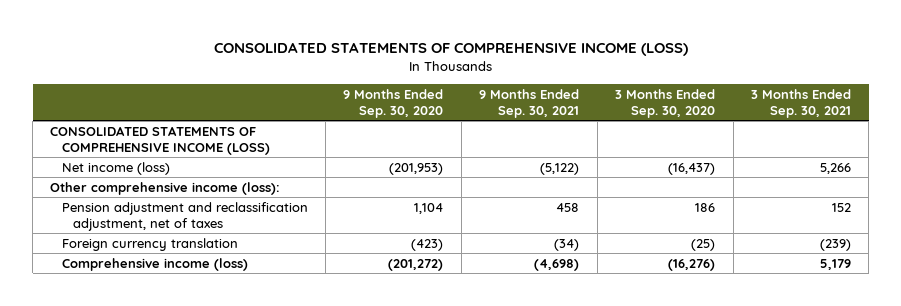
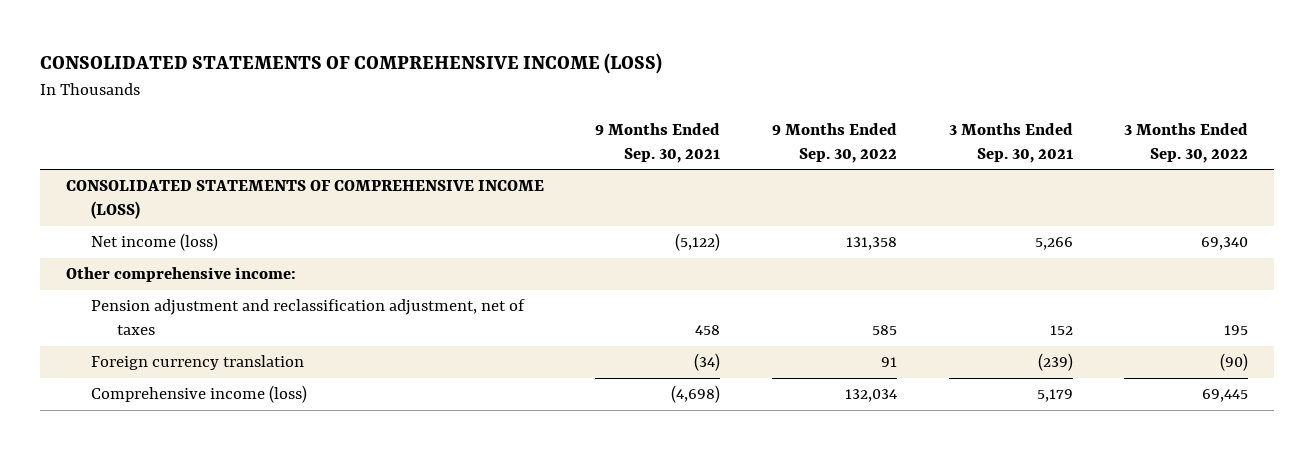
- | 9 Months Ended Sep. 30, 2020 | 9 Months Ended Sep. 30, 2021 | 3 Months Ended Sep. 30, 2020 | 3 Months Ended Sep. 30, 2021
+ | 9 Months Ended Sep. 30, 2021 | 9 Months Ended Sep. 30, 2022 | 3 Months Ended Sep. 30, 2021 | 3 Months Ended Sep. 30, 2022
- Other comprehensive income (loss):
+ Other comprehensive income:

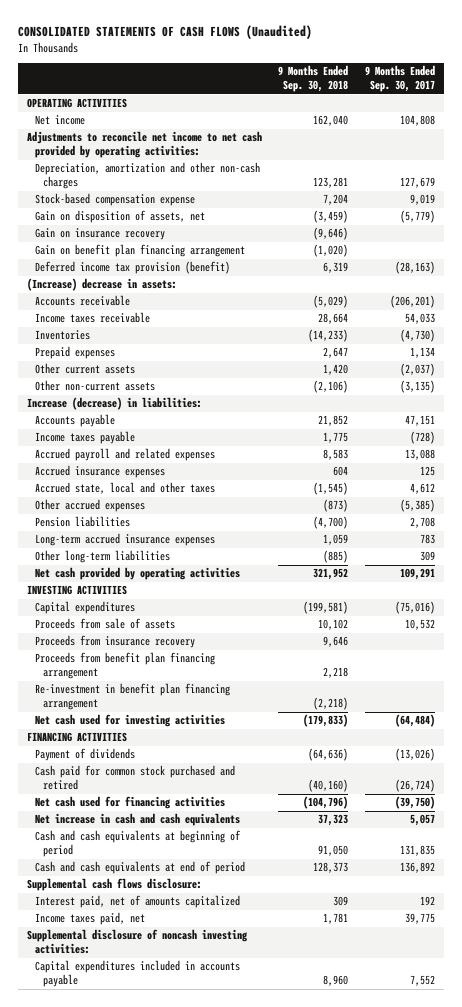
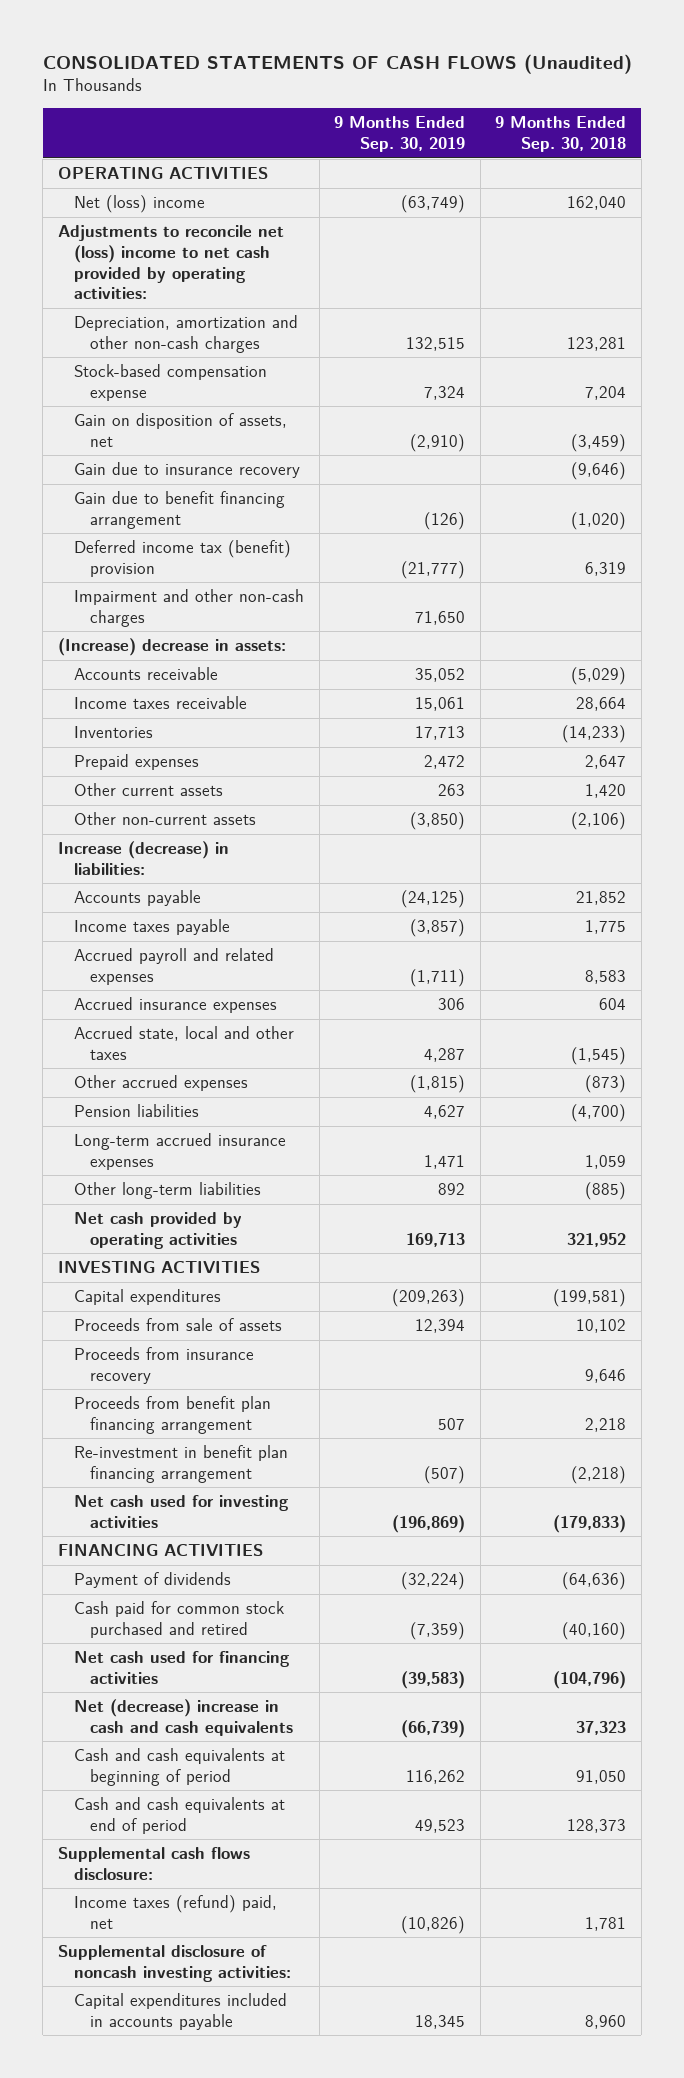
- | 9 Months Ended Sep. 30, 2018 | 9 Months Ended Sep. 30, 2017
+ | 9 Months Ended Sep. 30, 2019 | 9 Months Ended Sep. 30, 2018
- Net income | 162,040 | 104,808
- Adjustments to reconcile net income to net cash provided by operating activities:
+ Net (loss) income | (63,749) | 162,040
+ Adjustments to reconcile net (loss) income to net cash provided by operating activities:
- Gain on insurance recovery | (9,646) |
- Gain on benefit plan financing arrangement | (1,020) |
- Deferred income tax provision (benefit) | 6,319 | (28,163)
+ Gain due to insurance recovery | | (9,646)
+ Gain due to benefit financing arrangement | (126) | (1,020)
+ Deferred income tax (benefit) provision | (21,777) | 6,319
+ Impairment and other non-cash charges | 71,650 |
- Net increase in cash and cash equivalents | 37,323 | 5,057
+ Net (decrease) increase in cash and cash equivalents | (66,739) | 37,323
- Interest paid, net of amounts capitalized | 309 | 192
- Income taxes paid, net | 1,781 | 39,775
+ Income taxes (refund) paid, net | (10,826) | 1,781

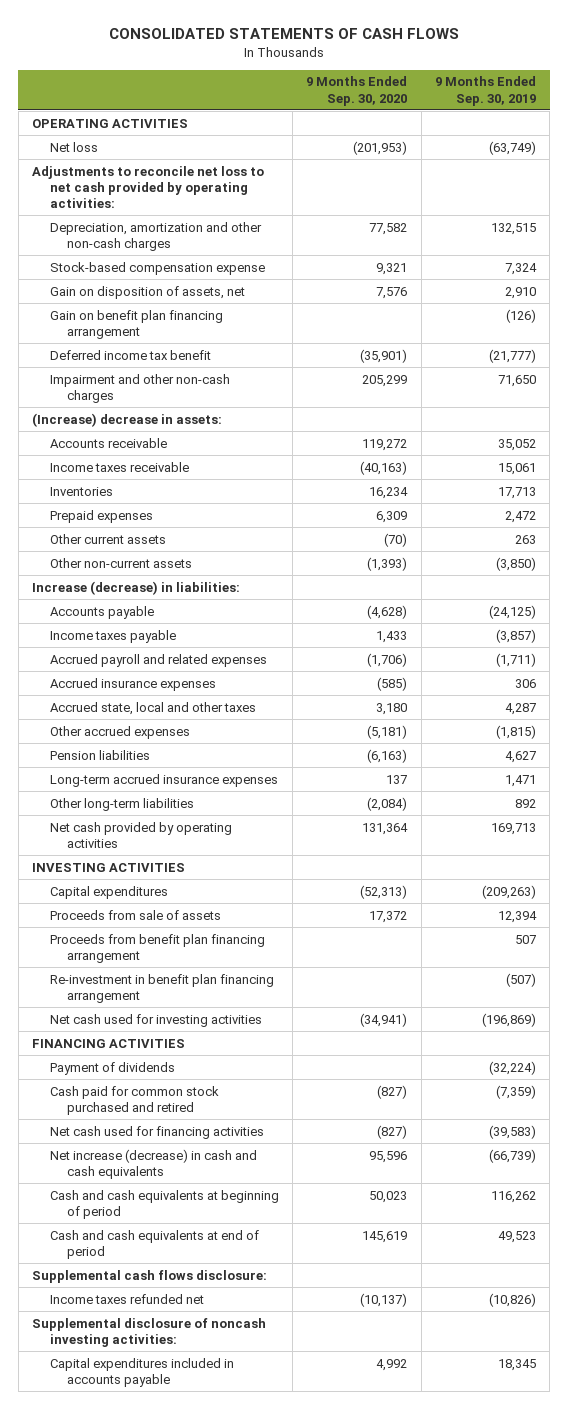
- CONSOLIDATED STATEMENTS OF CASH FLOWS (Unaudited)
+ CONSOLIDATED STATEMENTS OF CASH FLOWS
- | 9 Months Ended Sep. 30, 2019 | 9 Months Ended Sep. 30, 2018
+ | 9 Months Ended Sep. 30, 2020 | 9 Months Ended Sep. 30, 2019
- Net (loss) income | (63,749) | 162,040
- Adjustments to reconcile net (loss) income to net cash provided by operating activities:
+ Net loss | (201,953) | (63,749)
+ Adjustments to reconcile net loss to net cash provided by operating activities:
- Gain on disposition of assets, net | (2,910) | (3,459)
- Gain due to insurance recovery | | (9,646)
- Gain due to benefit financing arrangement | (126) | (1,020)
- Deferred income tax (benefit) provision | (21,777) | 6,319
+ Gain on disposition of assets, net | 7,576 | 2,910
+ Gain on benefit plan financing arrangement | | (126)
+ Deferred income tax benefit | (35,901) | (21,777)
- Proceeds from insurance recovery | | 9,646
- Net (decrease) increase in cash and cash equivalents | (66,739) | 37,323
+ Net increase (decrease) in cash and cash equivalents | 95,596 | (66,739)
- Income taxes (refund) paid, net | (10,826) | 1,781
+ Income taxes refunded net | (10,137) | (10,826)

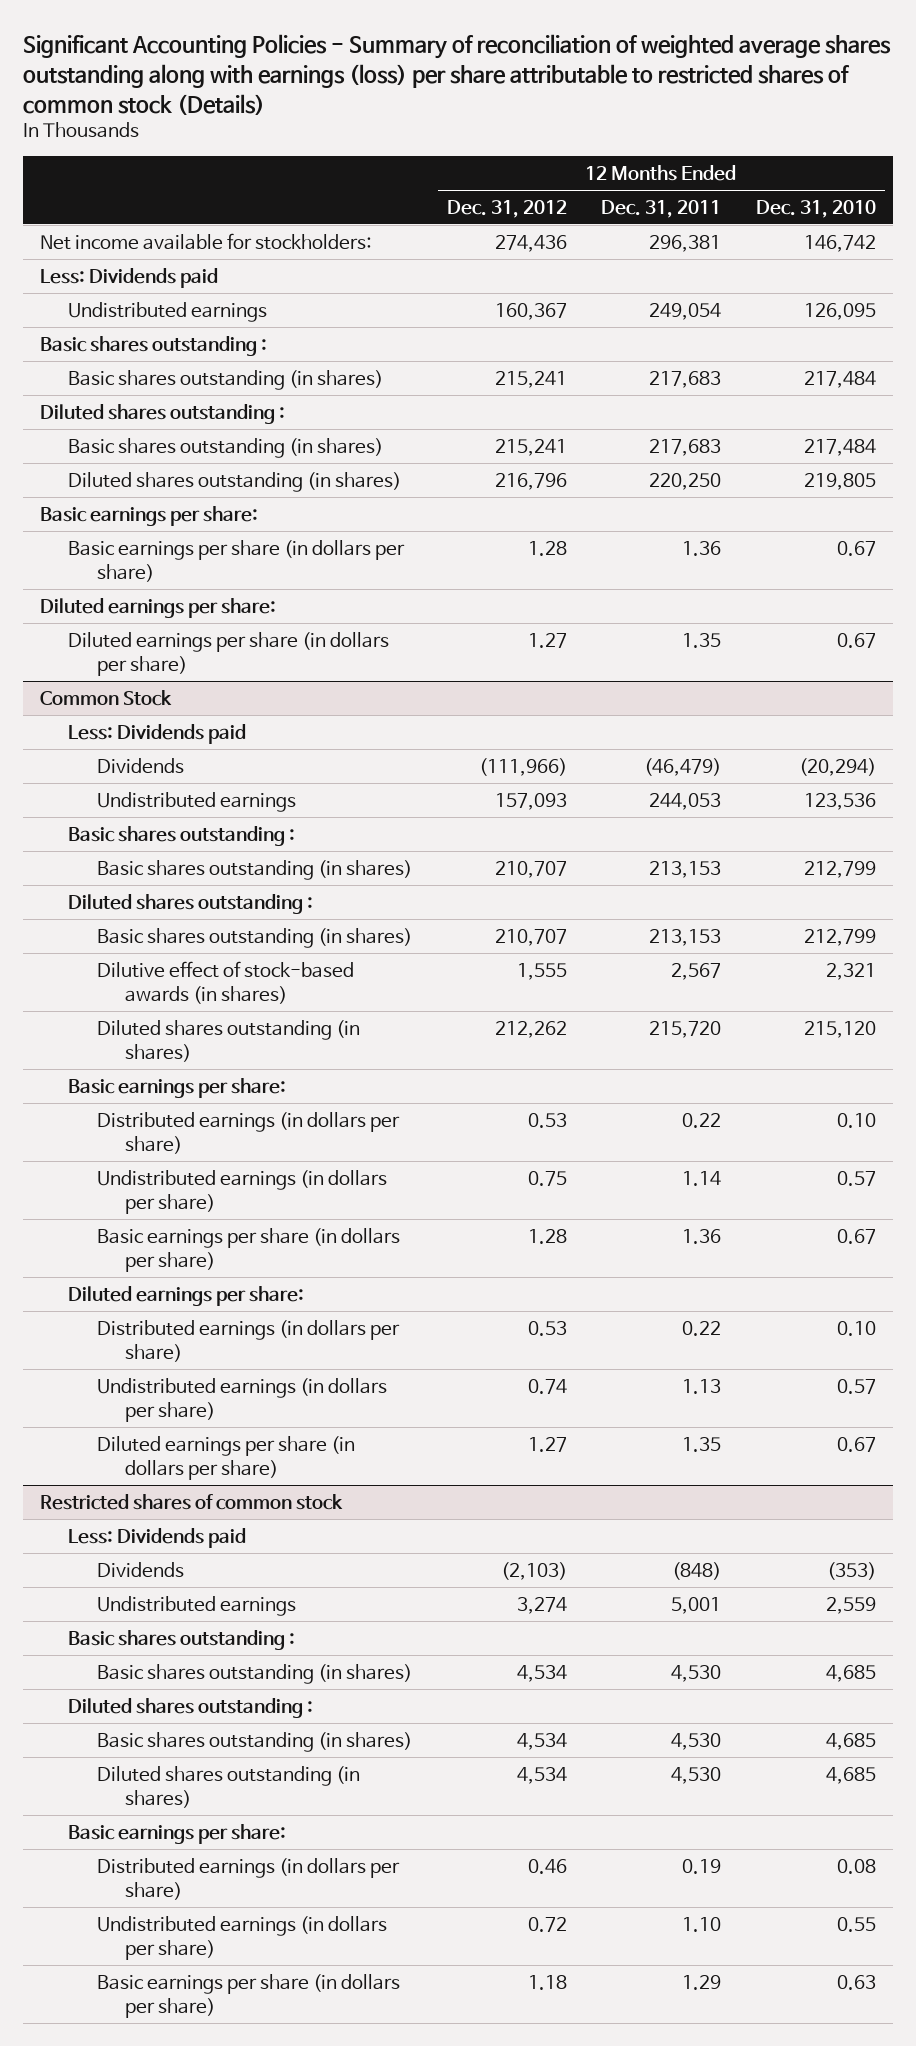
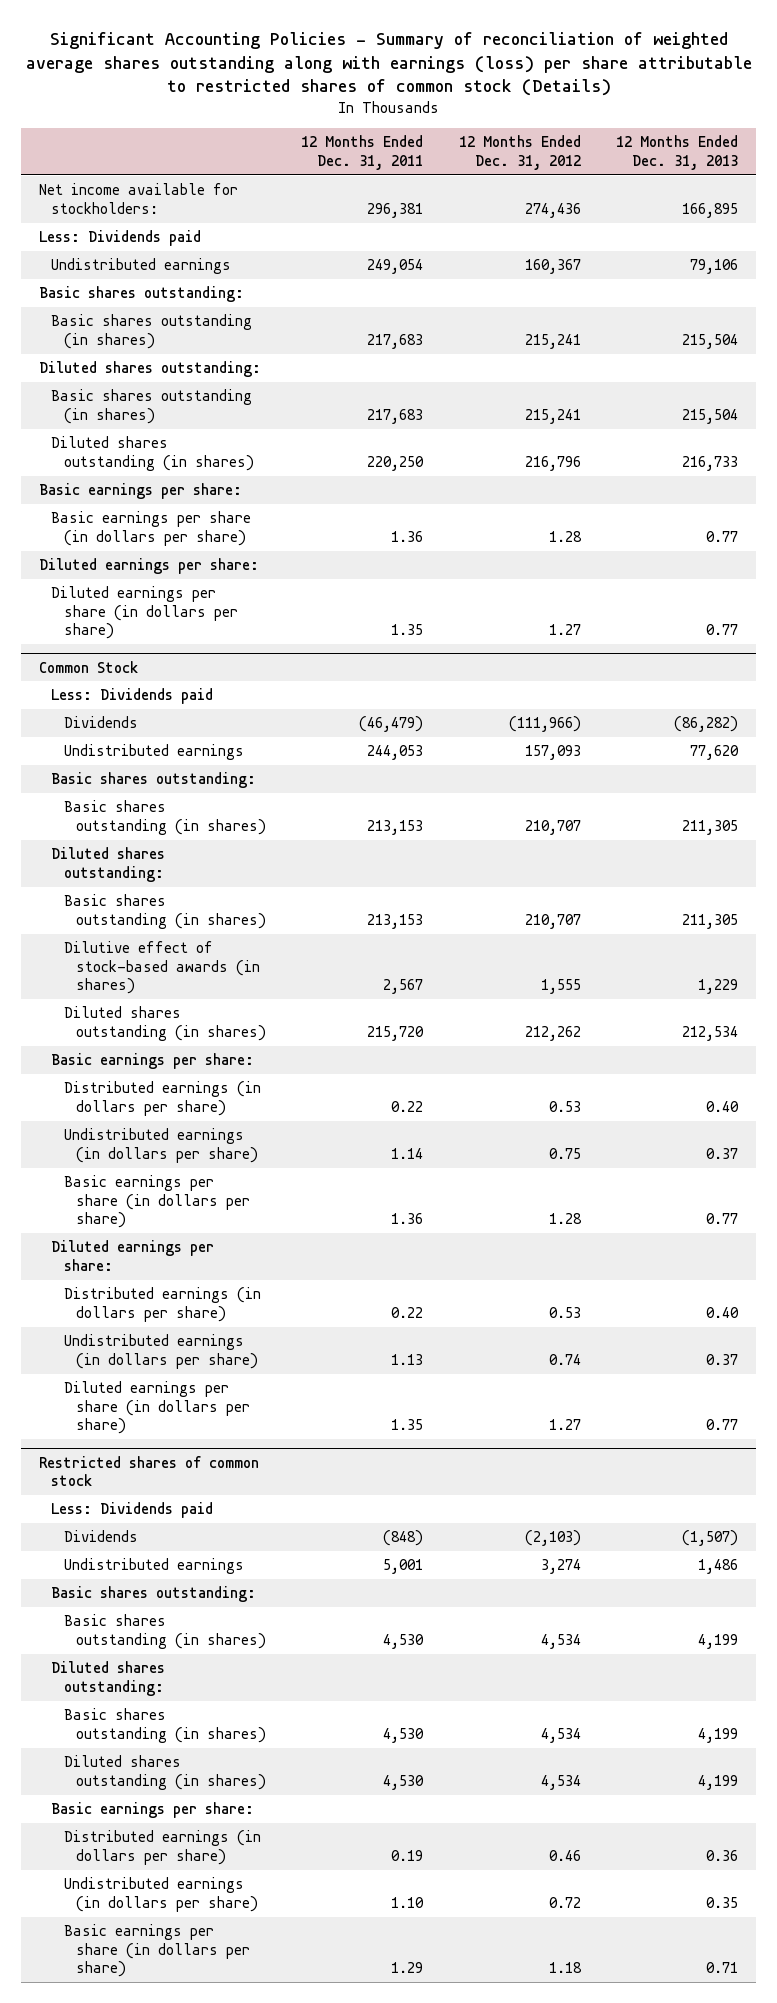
- | 12 Months Ended Dec. 31, 2012 | 12 Months Ended Dec. 31, 2011 | 12 Months Ended Dec. 31, 2010
+ | 12 Months Ended Dec. 31, 2011 | 12 Months Ended Dec. 31, 2012 | 12 Months Ended Dec. 31, 2013
- Basic shares outstanding :
+ Basic shares outstanding:
- Diluted shares outstanding :
+ Diluted shares outstanding:
@ Common Stock
- Basic shares outstanding :
+ Basic shares outstanding:
- Diluted shares outstanding :
+ Diluted shares outstanding:
@ Restricted shares of common stock
- Basic shares outstanding :
+ Basic shares outstanding:
- Diluted shares outstanding :
+ Diluted shares outstanding:

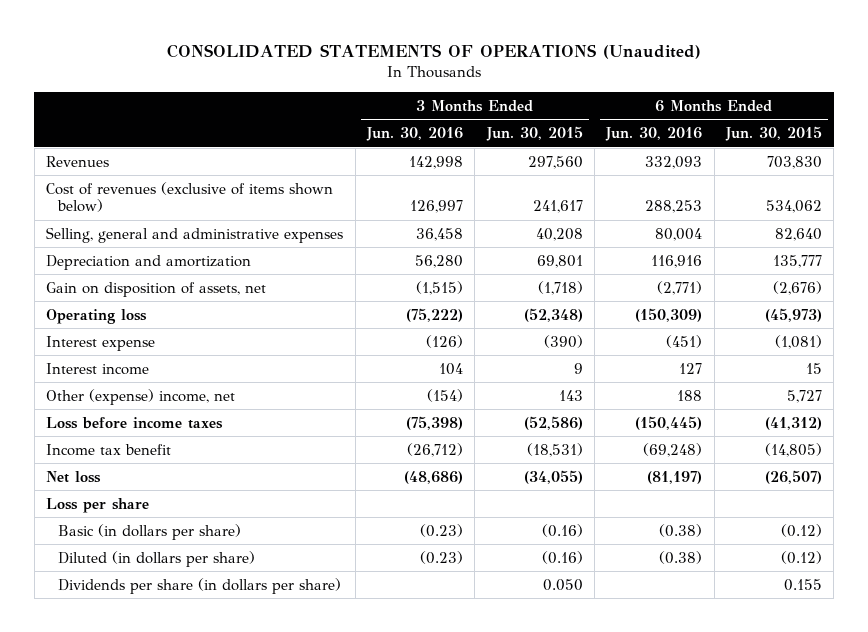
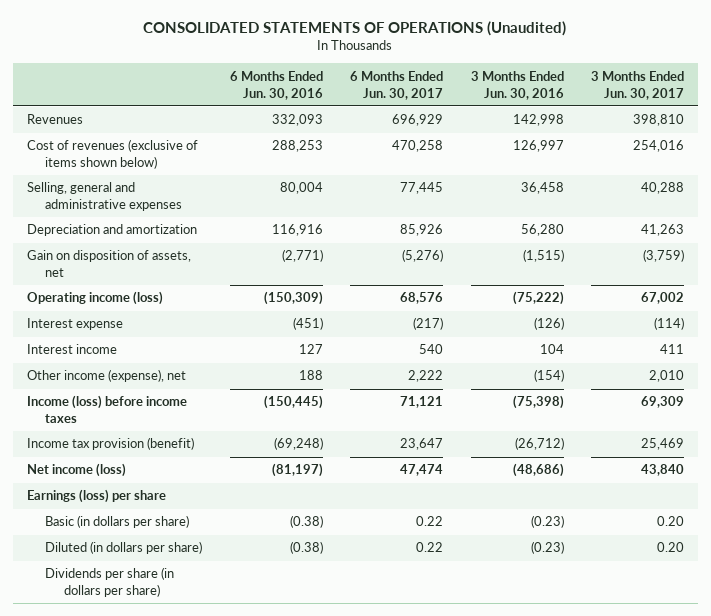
- | 3 Months Ended Jun. 30, 2016 | 3 Months Ended Jun. 30, 2015 | 6 Months Ended Jun. 30, 2016 | 6 Months Ended Jun. 30, 2015
+ | 6 Months Ended Jun. 30, 2016 | 6 Months Ended Jun. 30, 2017 | 3 Months Ended Jun. 30, 2016 | 3 Months Ended Jun. 30, 2017
- Operating loss | (75,222) | (52,348) | (150,309) | (45,973)
+ Operating income (loss) | (150,309) | 68,576 | (75,222) | 67,002
- Other (expense) income, net | (154) | 143 | 188 | 5,727
- Loss before income taxes | (75,398) | (52,586) | (150,445) | (41,312)
- Income tax benefit | (26,712) | (18,531) | (69,248) | (14,805)
- Net loss | (48,686) | (34,055) | (81,197) | (26,507)
- Loss per share
+ Other income (expense), net | 188 | 2,222 | (154) | 2,010
+ Income (loss) before income taxes | (150,445) | 71,121 | (75,398) | 69,309
+ Income tax provision (benefit) | (69,248) | 23,647 | (26,712) | 25,469
+ Net income (loss) | (81,197) | 47,474 | (48,686) | 43,840
+ Earnings (loss) per share

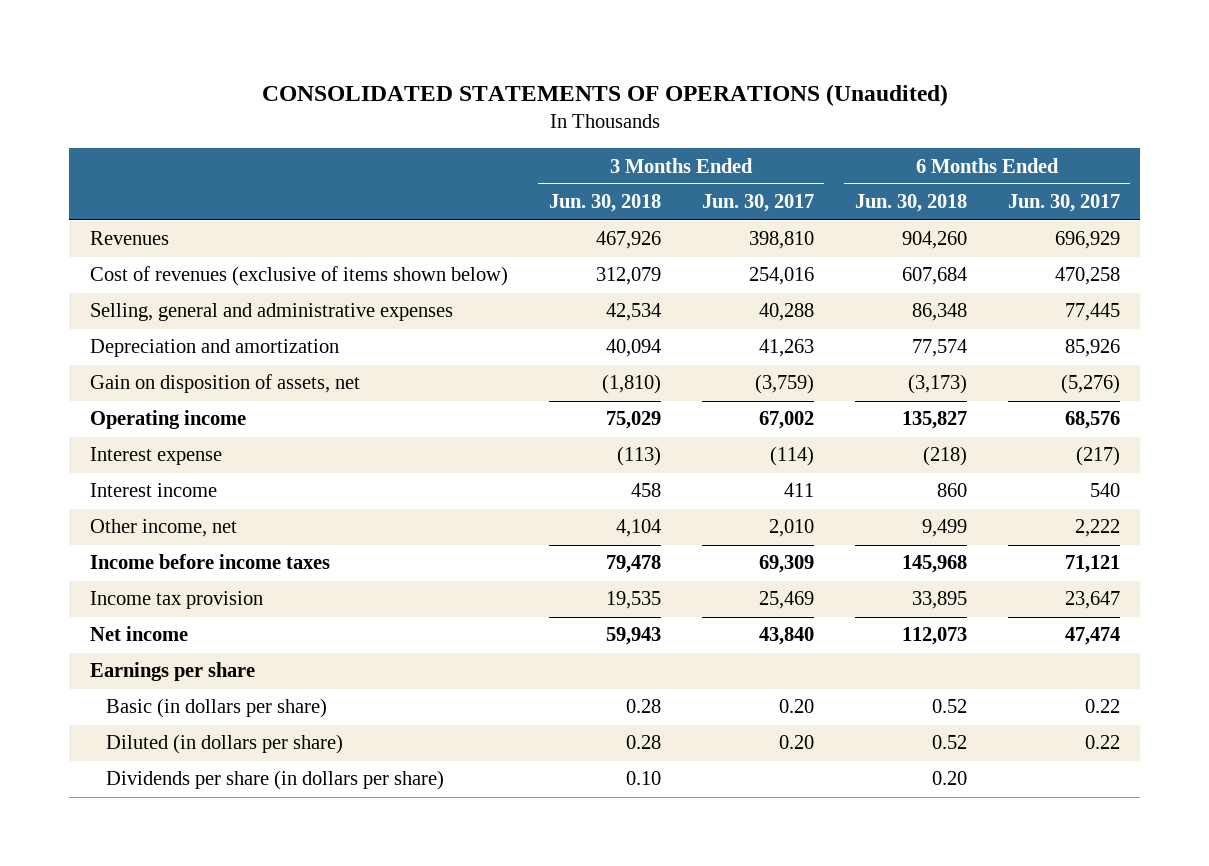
- | 6 Months Ended Jun. 30, 2016 | 6 Months Ended Jun. 30, 2017 | 3 Months Ended Jun. 30, 2016 | 3 Months Ended Jun. 30, 2017
+ | 3 Months Ended Jun. 30, 2018 | 3 Months Ended Jun. 30, 2017 | 6 Months Ended Jun. 30, 2018 | 6 Months Ended Jun. 30, 2017
- Operating income (loss) | (150,309) | 68,576 | (75,222) | 67,002
+ Operating income | 75,029 | 67,002 | 135,827 | 68,576
- Other income (expense), net | 188 | 2,222 | (154) | 2,010
- Income (loss) before income taxes | (150,445) | 71,121 | (75,398) | 69,309
- Income tax provision (benefit) | (69,248) | 23,647 | (26,712) | 25,469
- Net income (loss) | (81,197) | 47,474 | (48,686) | 43,840
- Earnings (loss) per share
+ Other income, net | 4,104 | 2,010 | 9,499 | 2,222
+ Income before income taxes | 79,478 | 69,309 | 145,968 | 71,121
+ Income tax provision | 19,535 | 25,469 | 33,895 | 23,647
+ Net income | 59,943 | 43,840 | 112,073 | 47,474
+ Earnings per share

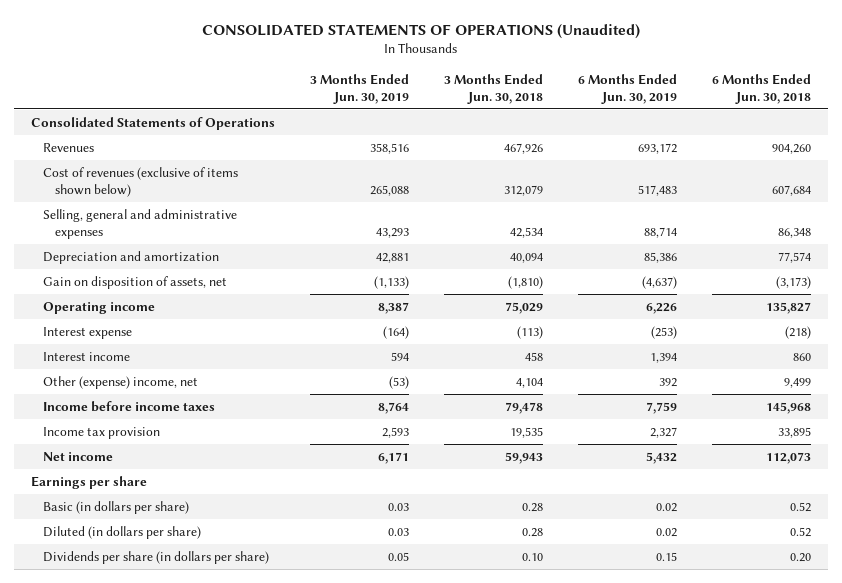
- | 3 Months Ended Jun. 30, 2018 | 3 Months Ended Jun. 30, 2017 | 6 Months Ended Jun. 30, 2018 | 6 Months Ended Jun. 30, 2017
+ | 3 Months Ended Jun. 30, 2019 | 3 Months Ended Jun. 30, 2018 | 6 Months Ended Jun. 30, 2019 | 6 Months Ended Jun. 30, 2018
+ Consolidated Statements of Operations
- Other income, net | 4,104 | 2,010 | 9,499 | 2,222
+ Other (expense) income, net | (53) | 4,104 | 392 | 9,499

